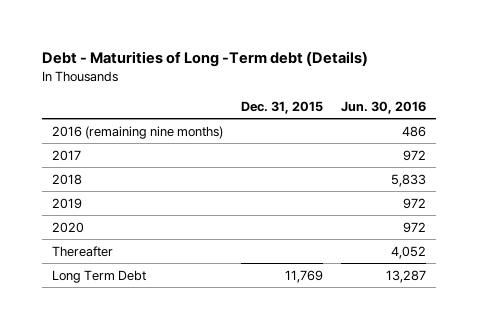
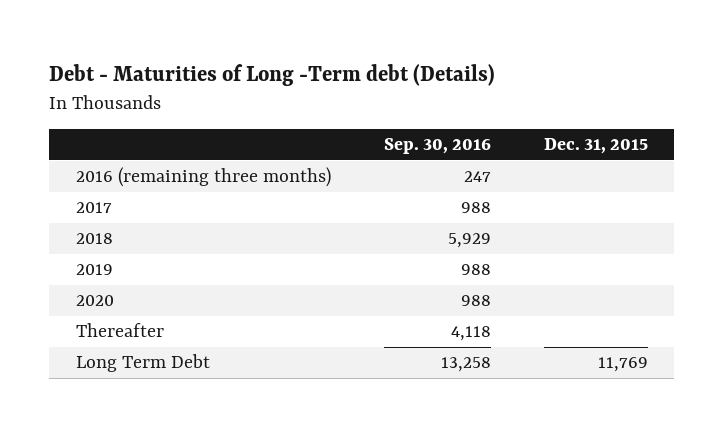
- | Dec. 31, 2015 | Jun. 30, 2016
+ | Sep. 30, 2016 | Dec. 31, 2015
- 2016 (remaining nine months) | | 486
+ 2016 (remaining three months) | 247 |

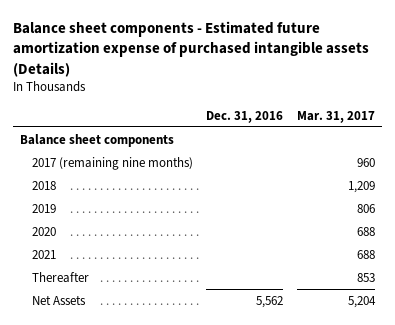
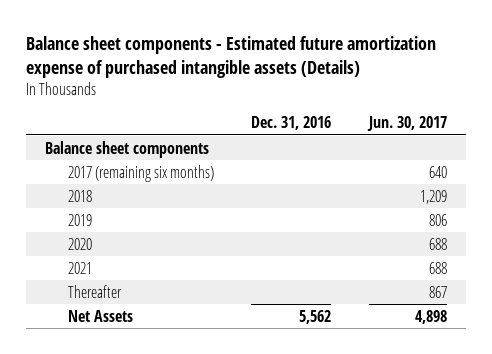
- | Dec. 31, 2016 | Mar. 31, 2017
+ | Dec. 31, 2016 | Jun. 30, 2017
- 2017 (remaining nine months) | | 960
+ 2017 (remaining six months) | | 640

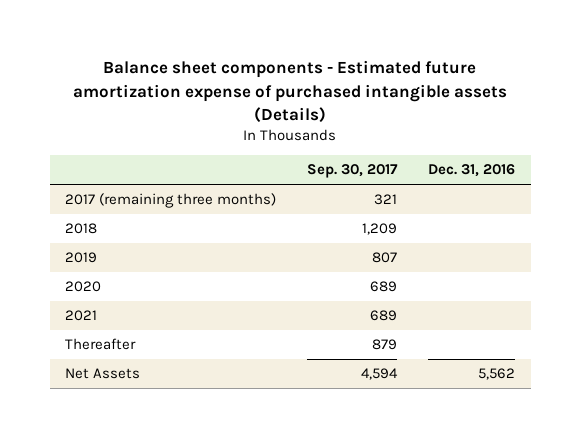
- | Dec. 31, 2016 | Jun. 30, 2017
+ | Sep. 30, 2017 | Dec. 31, 2016
- Balance sheet components
- 2017 (remaining six months) | | 640
+ 2017 (remaining three months) | 321 |

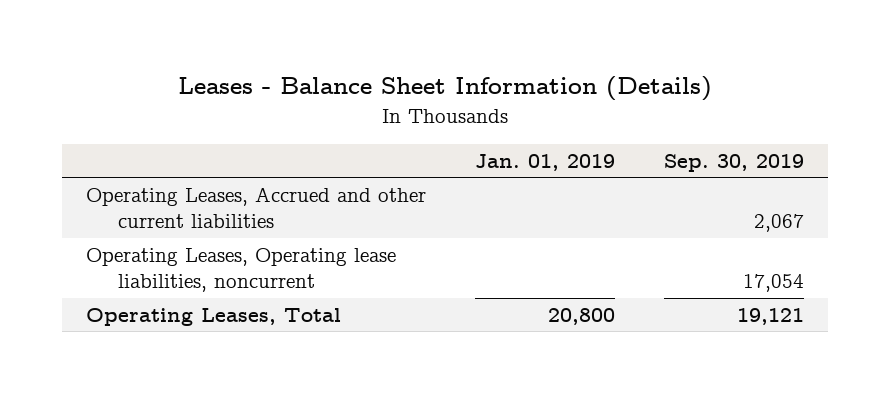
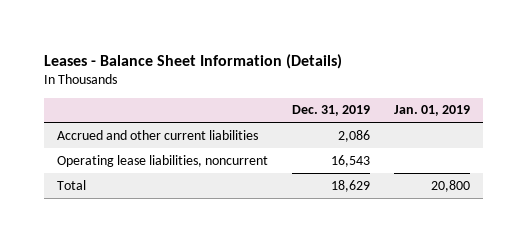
- | Jan. 01, 2019 | Sep. 30, 2019
+ | Dec. 31, 2019 | Jan. 01, 2019
- Operating Leases, Accrued and other current liabilities | | 2,067
- Operating Leases, Operating lease liabilities, noncurrent | | 17,054
- Operating Leases, Total | 20,800 | 19,121
+ Accrued and other current liabilities | 2,086 |
+ Operating lease liabilities, noncurrent | 16,543 |
+ Total | 18,629 | 20,800

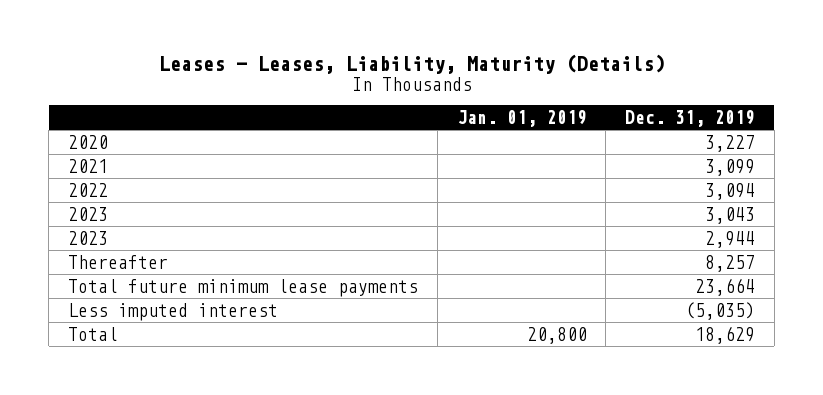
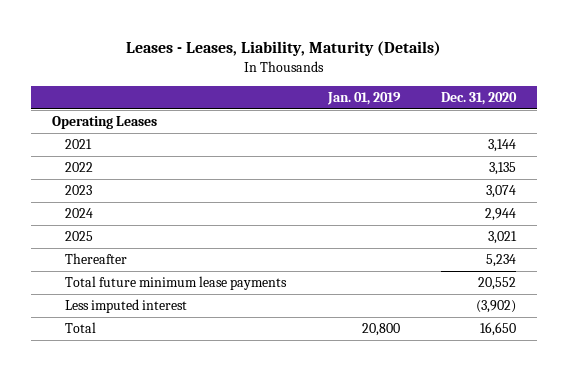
- | Jan. 01, 2019 | Dec. 31, 2019
+ | Jan. 01, 2019 | Dec. 31, 2020
- 2020 | | 3,227
+ Operating Leases
- 2023 | | 2,944
+ 2024 | | 2,944
+ 2025 | | 3,021

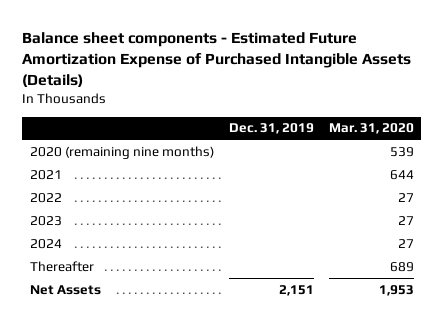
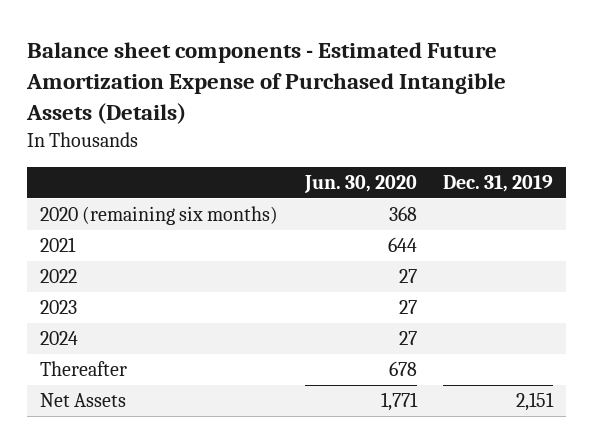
- | Dec. 31, 2019 | Mar. 31, 2020
+ | Jun. 30, 2020 | Dec. 31, 2019
- 2020 (remaining nine months) | | 539
+ 2020 (remaining six months) | 368 |

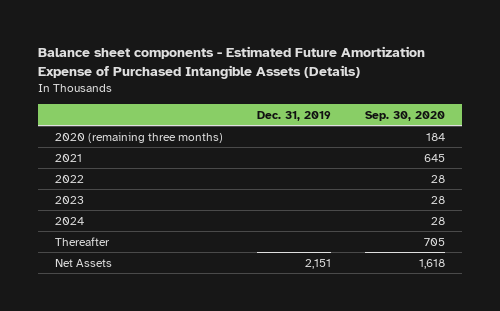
- | Jun. 30, 2020 | Dec. 31, 2019
+ | Dec. 31, 2019 | Sep. 30, 2020
- 2020 (remaining six months) | 368 |
+ 2020 (remaining three months) | | 184

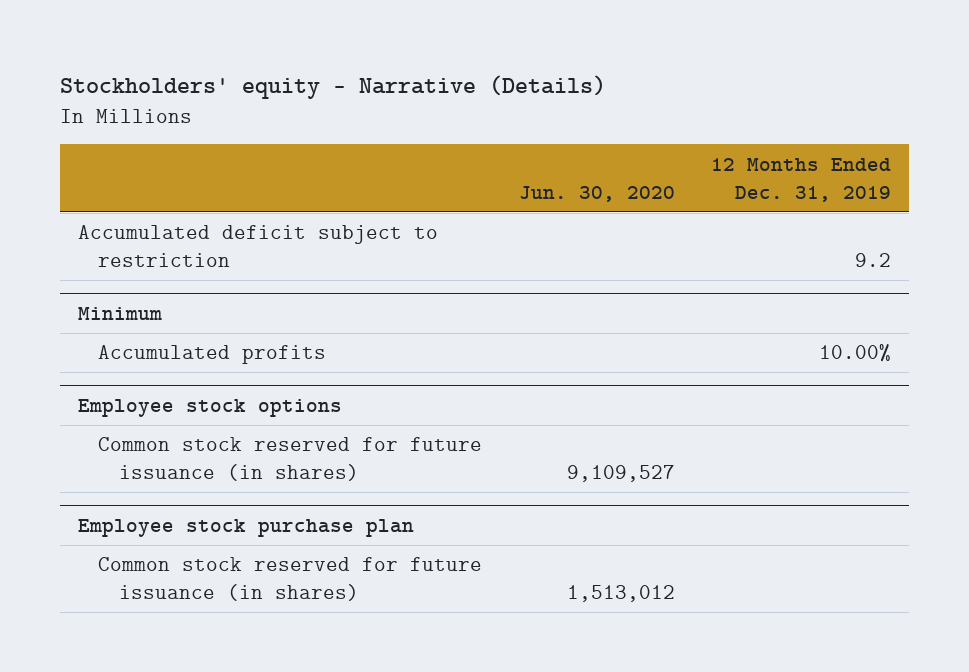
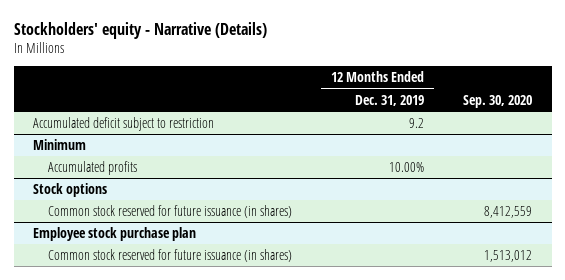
- | Jun. 30, 2020 | 12 Months Ended Dec. 31, 2019
+ | 12 Months Ended Dec. 31, 2019 | Sep. 30, 2020
- Employee stock options
+ Stock options

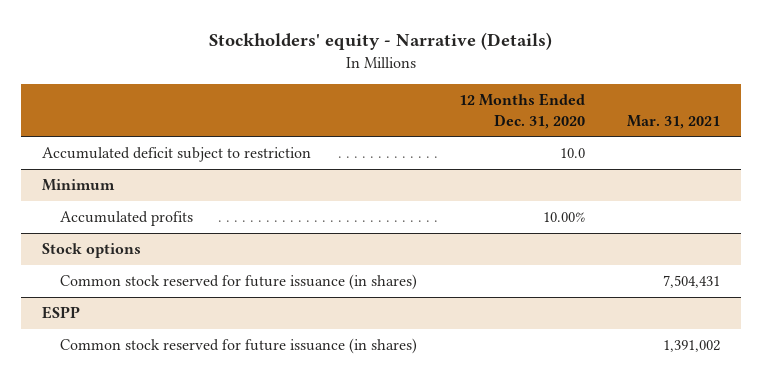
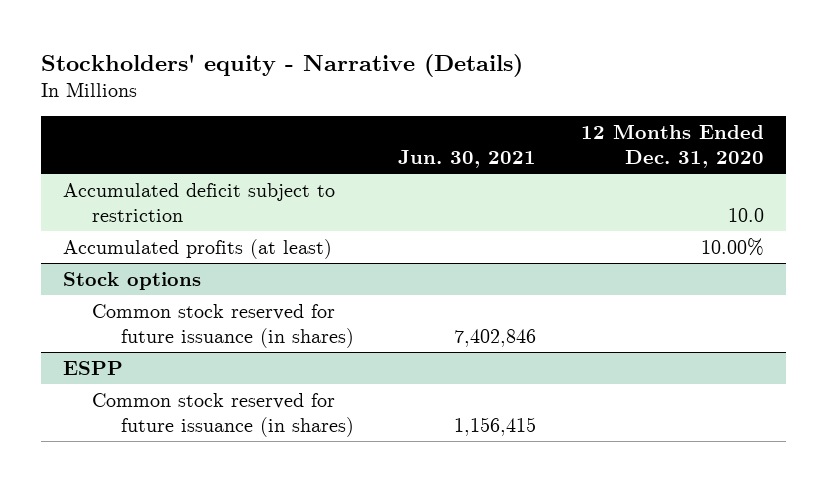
- | 12 Months Ended Dec. 31, 2020 | Mar. 31, 2021
+ | Jun. 30, 2021 | 12 Months Ended Dec. 31, 2020
- Minimum
- Accumulated profits | 10.00% |
+ Accumulated profits (at least) | | 10.00%

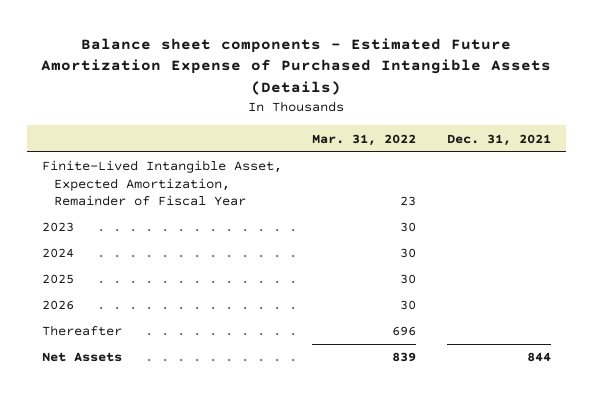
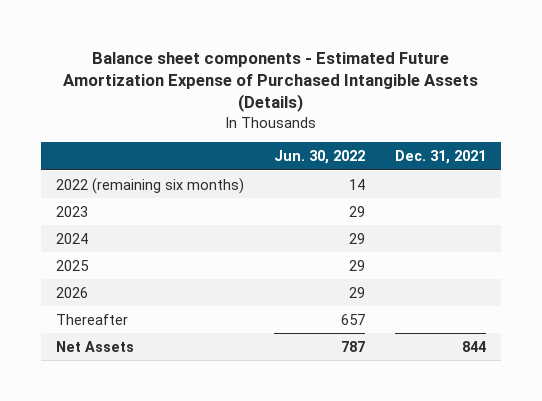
- | Mar. 31, 2022 | Dec. 31, 2021
+ | Jun. 30, 2022 | Dec. 31, 2021
- Finite-Lived Intangible Asset, Expected Amortization, Remainder of Fiscal Year | 23 |
+ 2022 (remaining six months) | 14 |

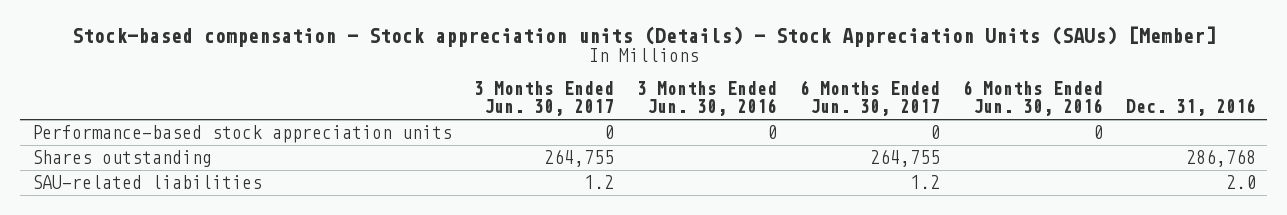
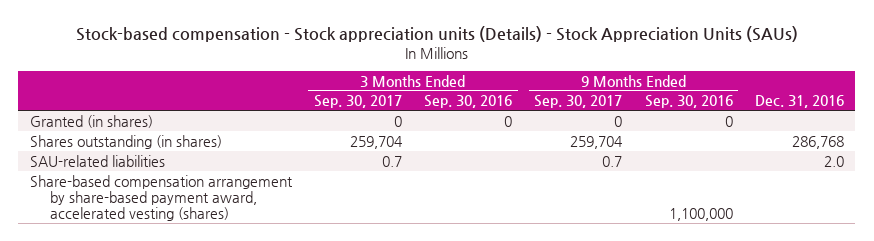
- Stock-based compensation - Stock appreciation units (Details) - Stock Appreciation Units (SAUs) [Member]
+ Stock-based compensation - Stock appreciation units (Details) - Stock Appreciation Units (SAUs)
- | 3 Months Ended Jun. 30, 2017 | 3 Months Ended Jun. 30, 2016 | 6 Months Ended Jun. 30, 2017 | 6 Months Ended Jun. 30, 2016 | Dec. 31, 2016
+ | 3 Months Ended Sep. 30, 2017 | 3 Months Ended Sep. 30, 2016 | 9 Months Ended Sep. 30, 2017 | 9 Months Ended Sep. 30, 2016 | Dec. 31, 2016
- Performance-based stock appreciation units | 0 | 0 | 0 | 0 |
- Shares outstanding | 264,755 | | 264,755 | | 286,768
+ Granted (in shares) | 0 | 0 | 0 | 0 |
+ Shares outstanding (in shares) | 259,704 | | 259,704 | | 286,768
+ Share-based compensation arrangement by share-based payment award, accelerated vesting (shares) | | | | 1,100,000 |

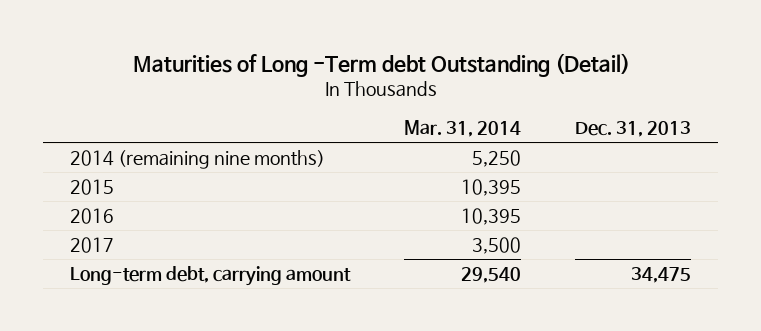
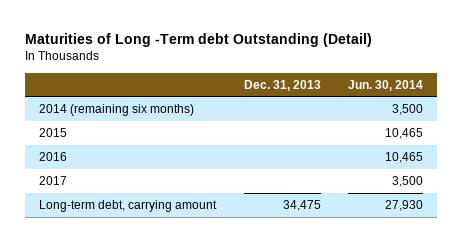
- | Mar. 31, 2014 | Dec. 31, 2013
+ | Dec. 31, 2013 | Jun. 30, 2014
- 2014 (remaining nine months) | 5,250 |
+ 2014 (remaining six months) | | 3,500

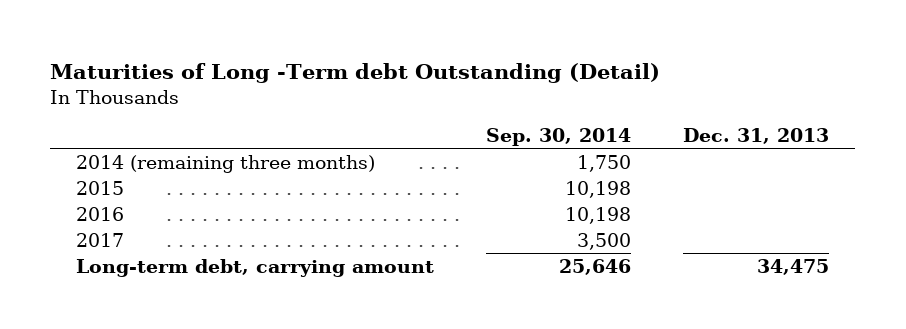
- | Dec. 31, 2013 | Jun. 30, 2014
+ | Sep. 30, 2014 | Dec. 31, 2013
- 2014 (remaining six months) | | 3,500
+ 2014 (remaining three months) | 1,750 |

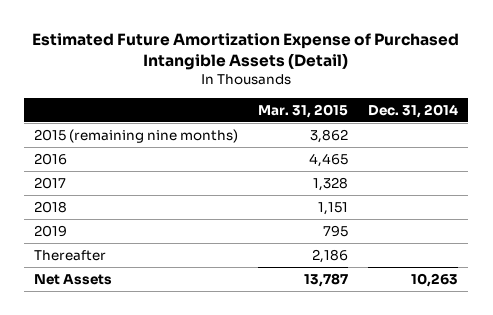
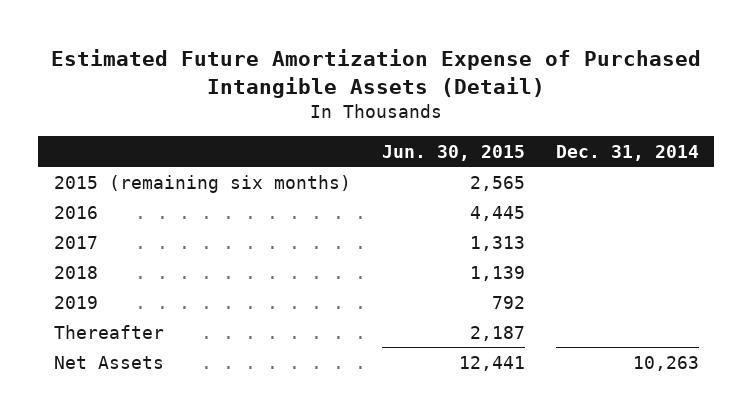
- | Mar. 31, 2015 | Dec. 31, 2014
+ | Jun. 30, 2015 | Dec. 31, 2014
- 2015 (remaining nine months) | 3,862 |
+ 2015 (remaining six months) | 2,565 |

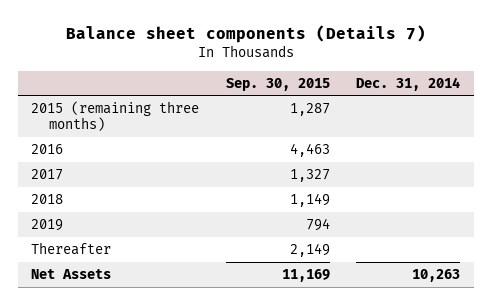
- Estimated Future Amortization Expense of Purchased Intangible Assets (Detail)
+ Balance sheet components (Details 7)
- | Jun. 30, 2015 | Dec. 31, 2014
+ | Sep. 30, 2015 | Dec. 31, 2014
- 2015 (remaining six months) | 2,565 |
+ 2015 (remaining three months) | 1,287 |

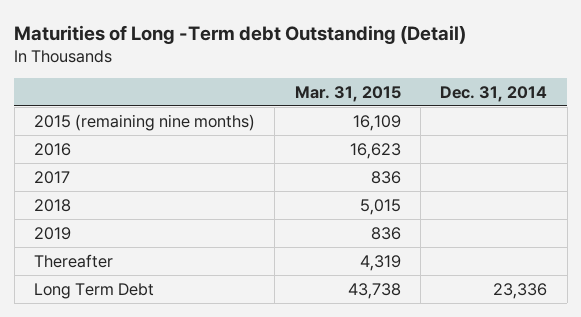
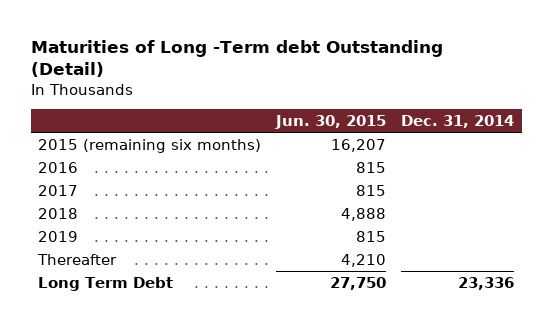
- | Mar. 31, 2015 | Dec. 31, 2014
+ | Jun. 30, 2015 | Dec. 31, 2014
- 2015 (remaining nine months) | 16,109 |
+ 2015 (remaining six months) | 16,207 |

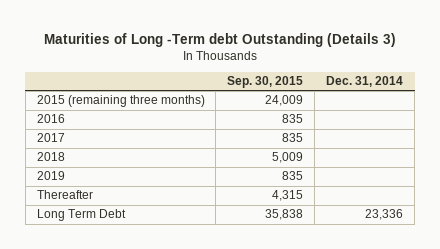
- Maturities of Long -Term debt Outstanding (Detail)
+ Maturities of Long -Term debt Outstanding (Details 3)
- | Jun. 30, 2015 | Dec. 31, 2014
+ | Sep. 30, 2015 | Dec. 31, 2014
- 2015 (remaining six months) | 16,207 |
+ 2015 (remaining three months) | 24,009 |

